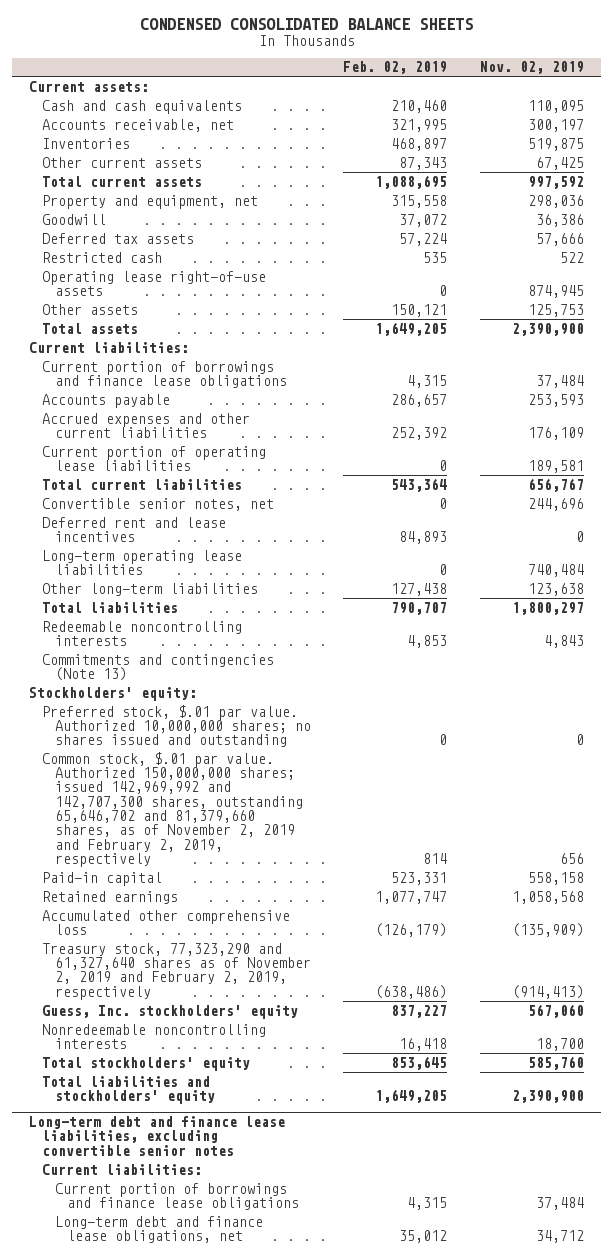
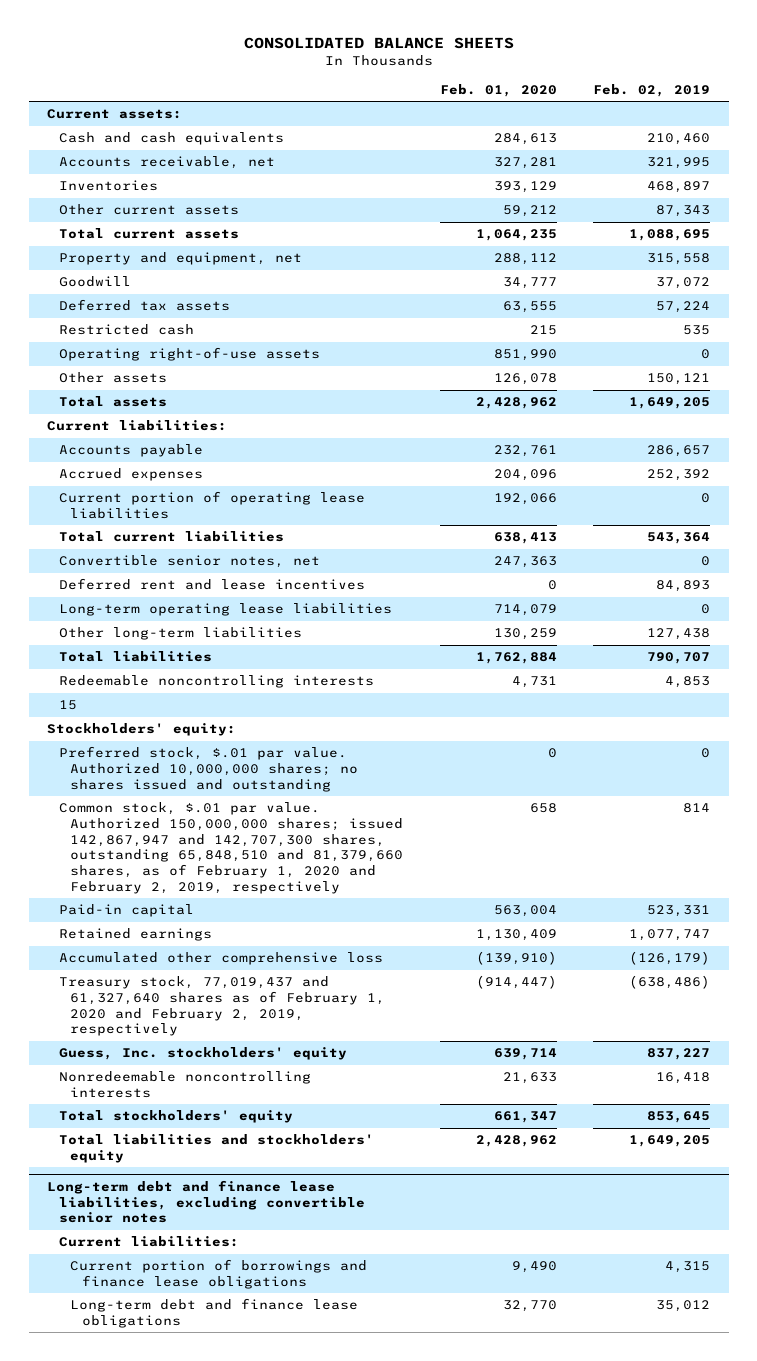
- CONDENSED CONSOLIDATED BALANCE SHEETS
+ CONSOLIDATED BALANCE SHEETS
- | Feb. 02, 2019 | Nov. 02, 2019
+ | Feb. 01, 2020 | Feb. 02, 2019
- Operating lease right-of-use assets | 0 | 874,945
+ Operating right-of-use assets | 851,990 | 0
- Current portion of borrowings and finance lease obligations | 4,315 | 37,484
- Accrued expenses and other current liabilities | 252,392 | 176,109
+ Accrued expenses | 204,096 | 252,392
- Commitments and contingencies (Note 13)
+ 15
- Common stock, $.01 par value. Authorized 150,000,000 shares; issued 142,969,992 and 142,707,300 shares, outstanding 65,646,702 and 81,379,660 shares, as of November 2, 2019 and February 2, 2019, respectively | 814 | 656
+ Common stock, $.01 par value. Authorized 150,000,000 shares; issued 142,867,947 and 142,707,300 shares, outstanding 65,848,510 and 81,379,660 shares, as of February 1, 2020 and February 2, 2019, respectively | 658 | 814
- Treasury stock, 77,323,290 and 61,327,640 shares as of November 2, 2019 and February 2, 2019, respectively | (638,486) | (914,413)
+ Treasury stock, 77,019,437 and 61,327,640 shares as of February 1, 2020 and February 2, 2019, respectively | (914,447) | (638,486)
@ Long-term debt and finance lease liabilities, excluding convertible senior notes
- Long-term debt and finance lease obligations, net | 35,012 | 34,712
+ Long-term debt and finance lease obligations | 32,770 | 35,012

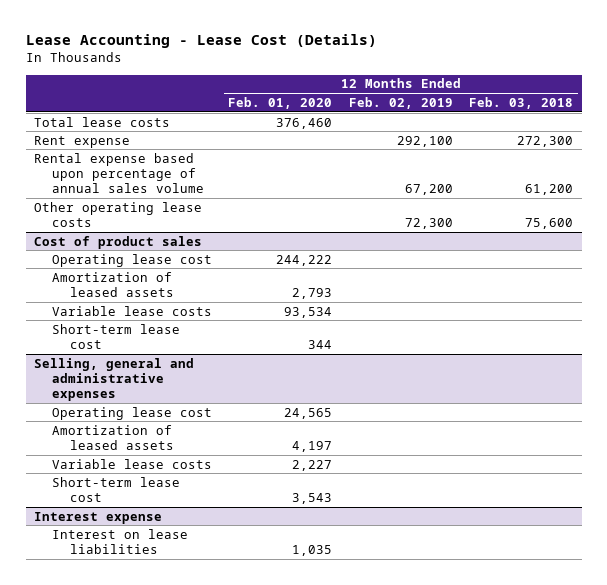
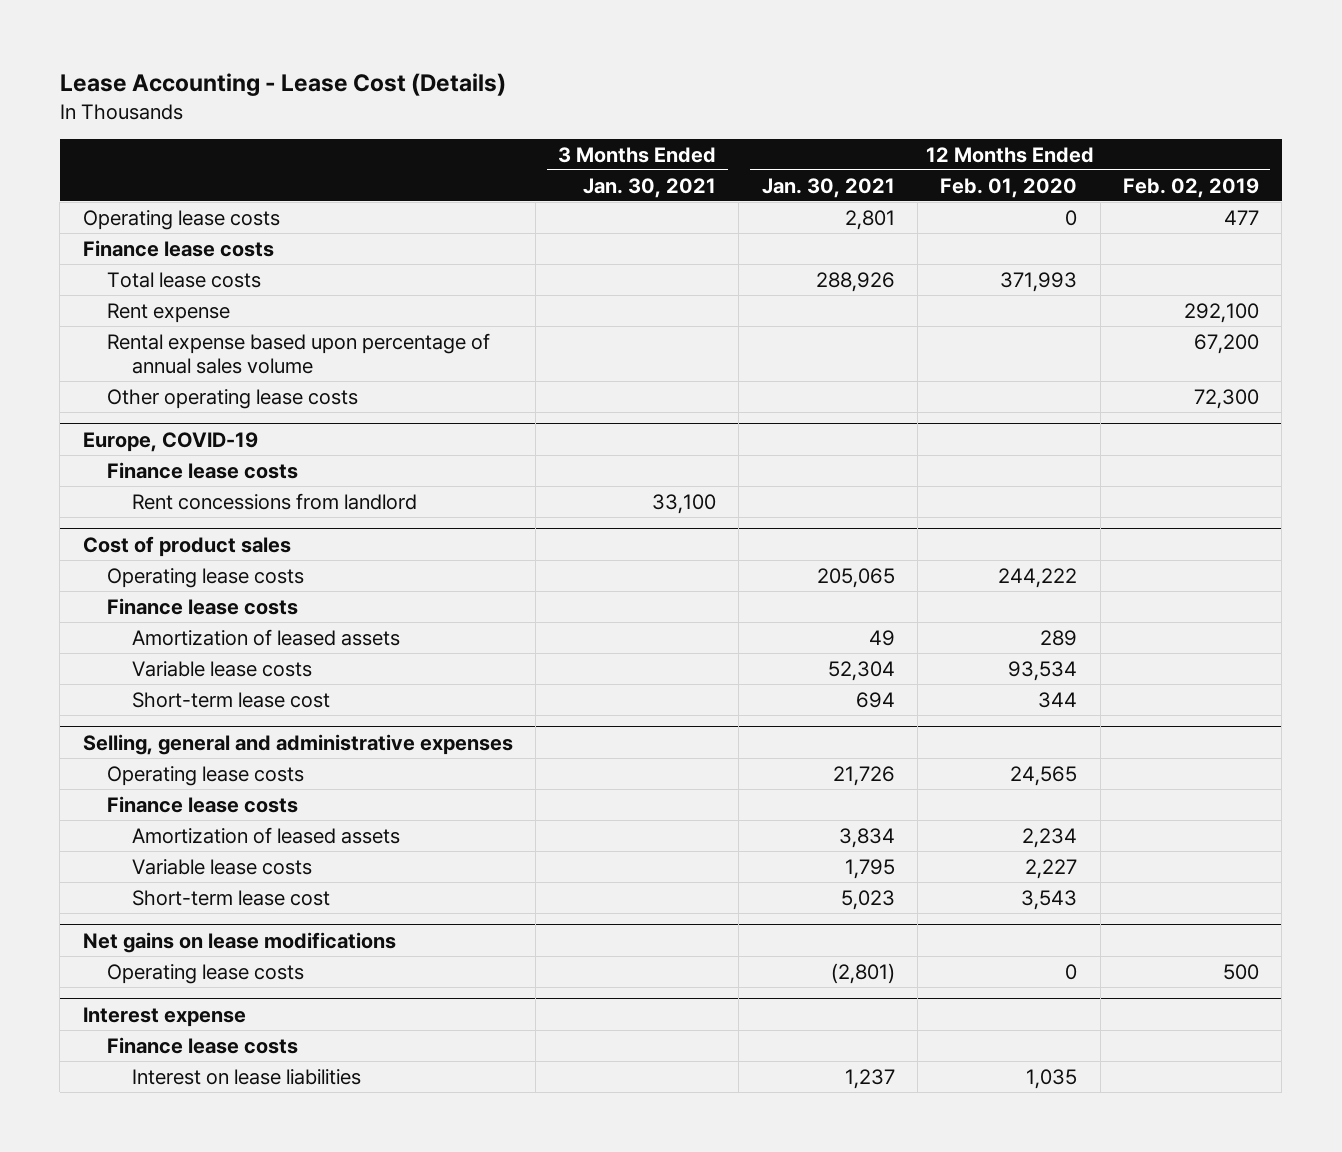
- | 12 Months Ended Feb. 01, 2020 | 12 Months Ended Feb. 02, 2019 | 12 Months Ended Feb. 03, 2018
+ | 3 Months Ended Jan. 30, 2021 | 12 Months Ended Jan. 30, 2021 | 12 Months Ended Feb. 01, 2020 | 12 Months Ended Feb. 02, 2019
- Total lease costs | 376,460 | |
+ Operating lease costs | | 2,801 | 0 | 477
+ Finance lease costs
+ Total lease costs | | 288,926 | 371,993 |
+ Europe, COVID-19
+ Finance lease costs
+ Rent concessions from landlord | 33,100 | | |
@ Cost of product sales
- Operating lease cost | 244,222 | |
- Amortization of leased assets | 2,793 | |
+ Operating lease costs | | 205,065 | 244,222 |
+ Finance lease costs
+ Amortization of leased assets | | 49 | 289 |
@ Selling, general and administrative expenses
- Operating lease cost | 24,565 | |
- Amortization of leased assets | 4,197 | |
+ Operating lease costs | | 21,726 | 24,565 |
+ Finance lease costs
+ Amortization of leased assets | | 3,834 | 2,234 |
+ Net gains on lease modifications
+ Operating lease costs | | (2,801) | 0 | 500
@ Interest expense
+ Finance lease costs

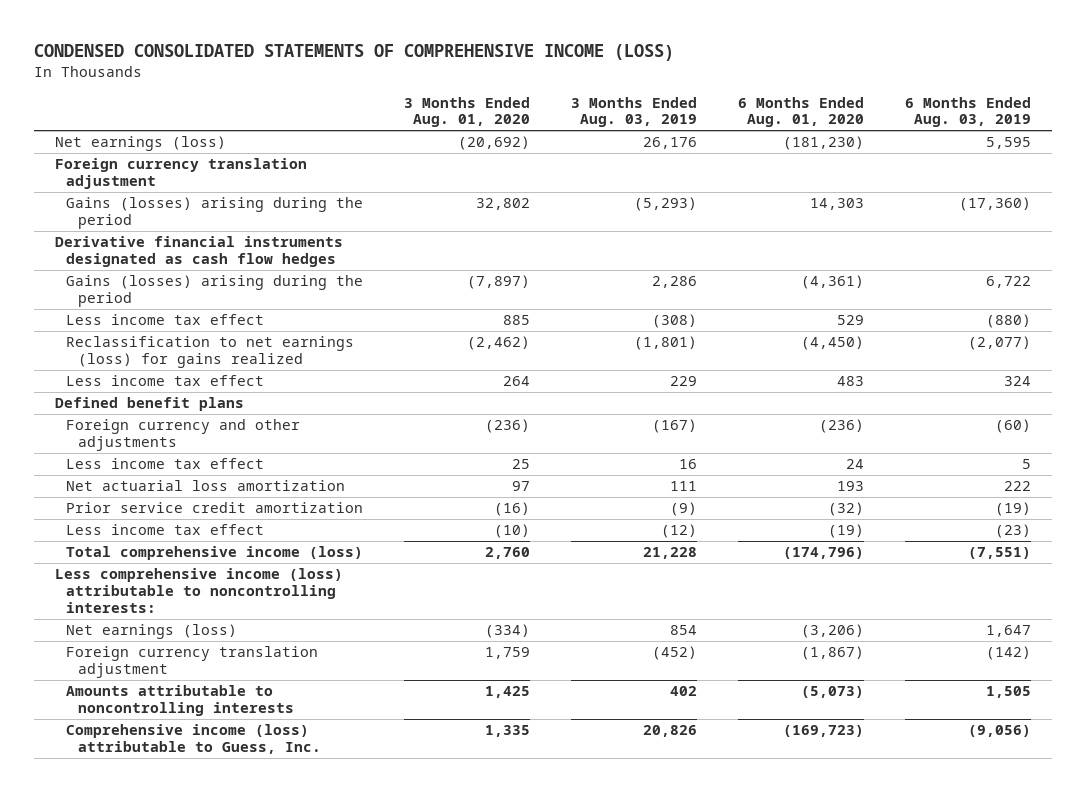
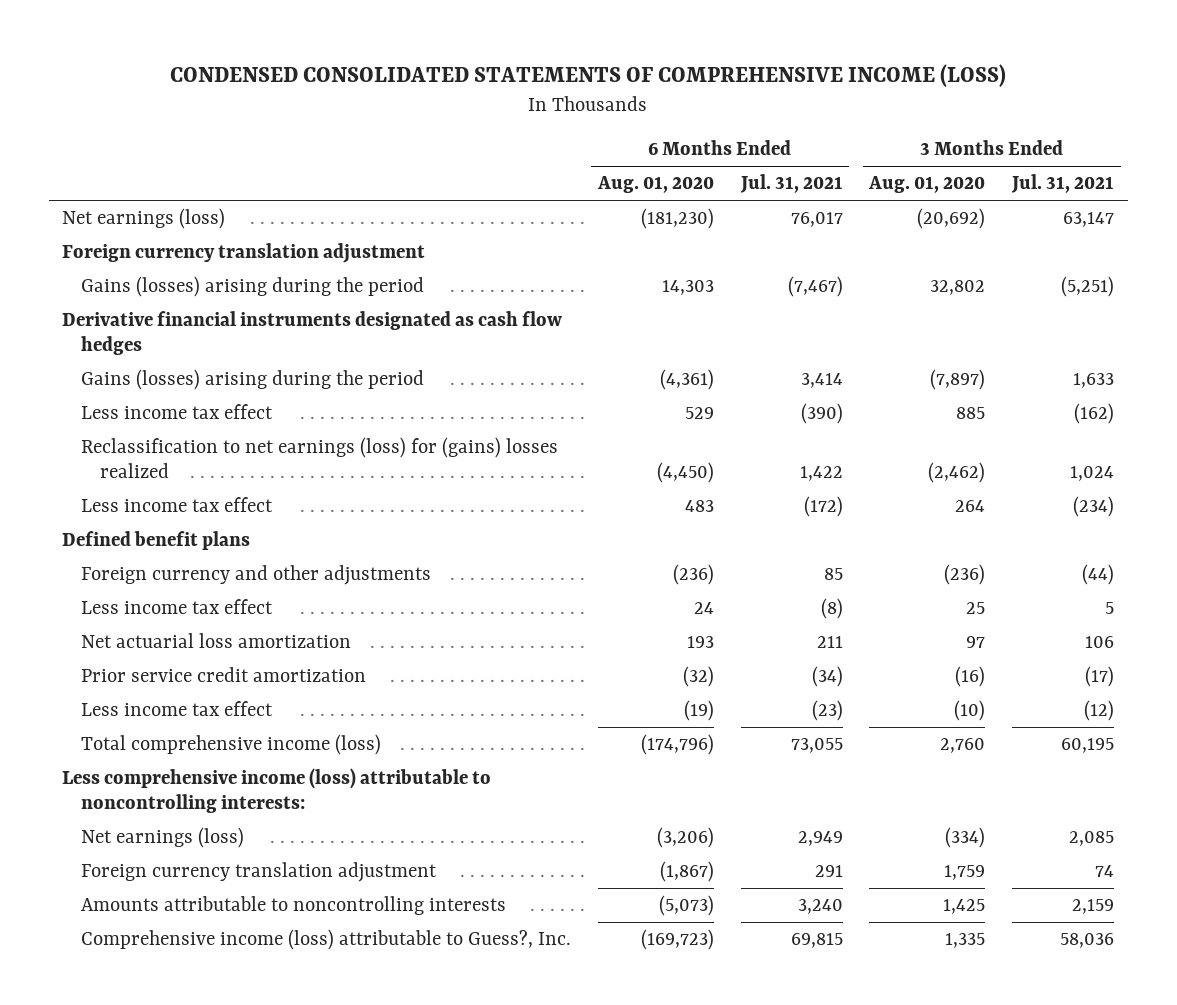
- | 3 Months Ended Aug. 01, 2020 | 3 Months Ended Aug. 03, 2019 | 6 Months Ended Aug. 01, 2020 | 6 Months Ended Aug. 03, 2019
+ | 6 Months Ended Aug. 01, 2020 | 6 Months Ended Jul. 31, 2021 | 3 Months Ended Aug. 01, 2020 | 3 Months Ended Jul. 31, 2021
- Reclassification to net earnings (loss) for gains realized | (2,462) | (1,801) | (4,450) | (2,077)
+ Reclassification to net earnings (loss) for (gains) losses realized | (4,450) | 1,422 | (2,462) | 1,024
- Comprehensive income (loss) attributable to Guess, Inc. | 1,335 | 20,826 | (169,723) | (9,056)
+ Comprehensive income (loss) attributable to Guess?, Inc. | (169,723) | 69,815 | 1,335 | 58,036

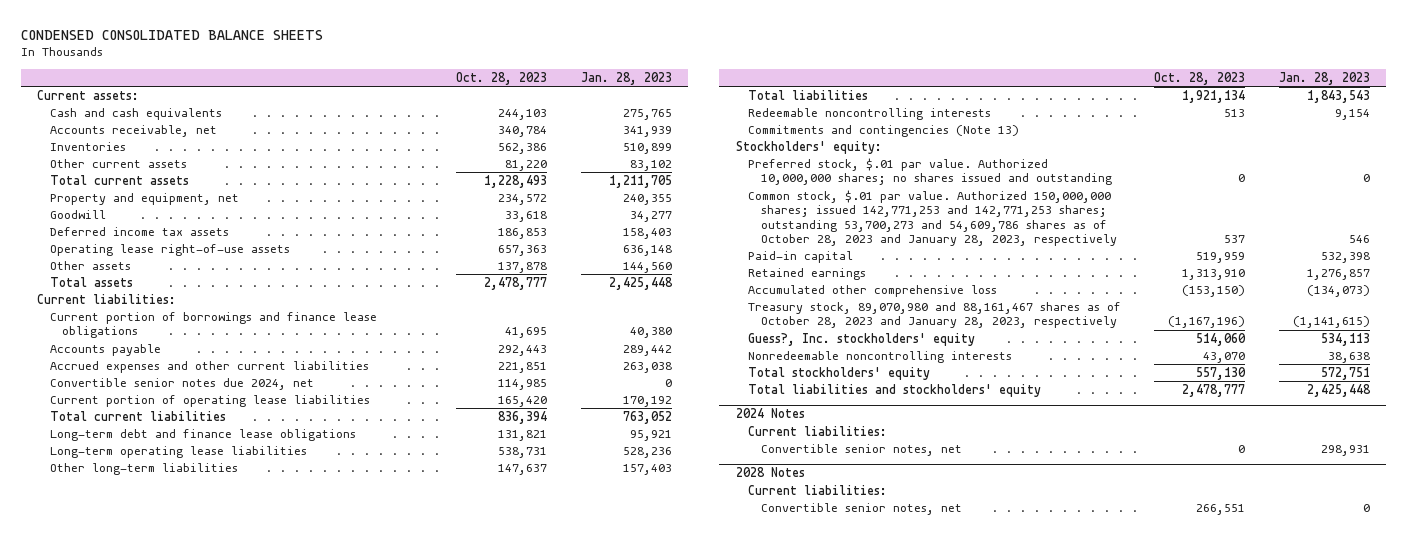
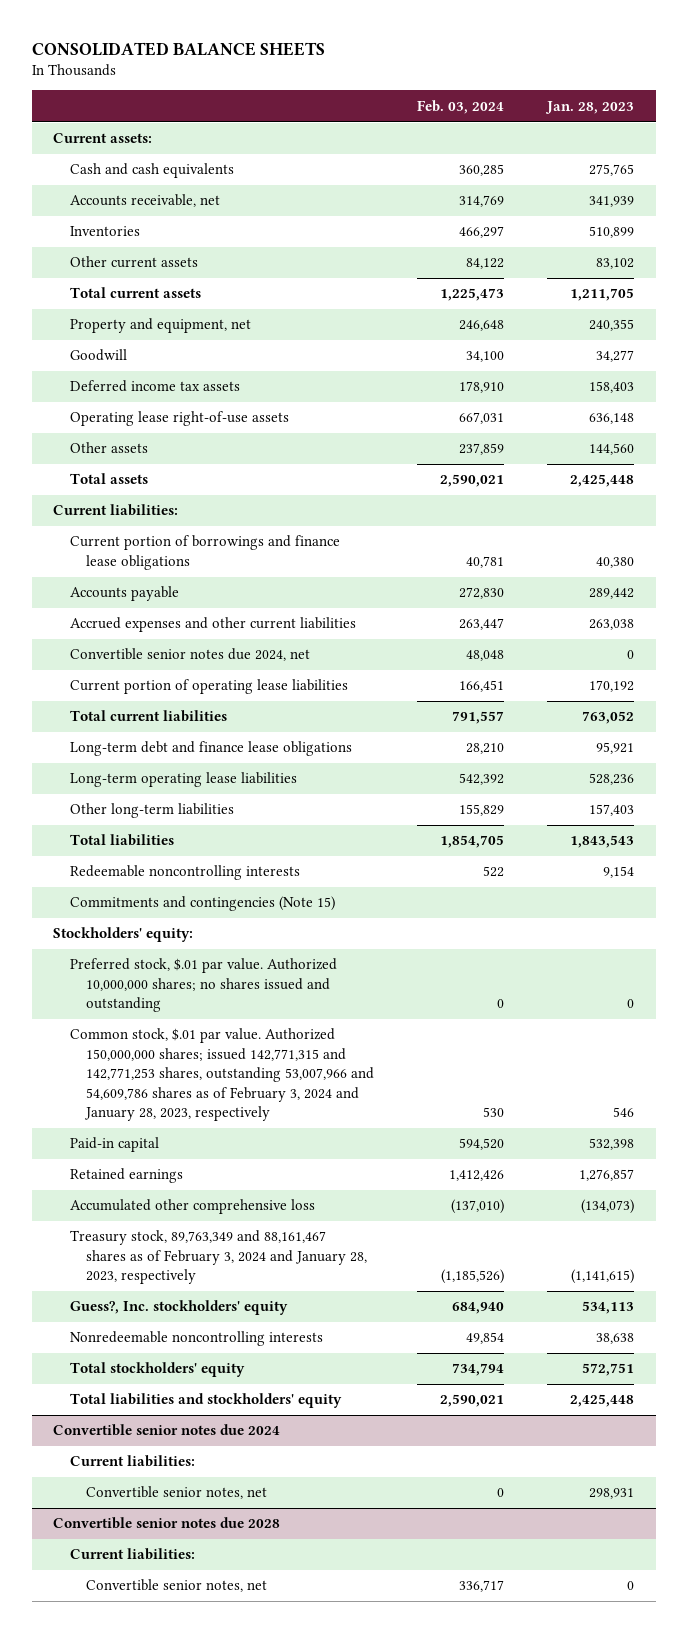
- CONDENSED CONSOLIDATED BALANCE SHEETS
+ CONSOLIDATED BALANCE SHEETS
- | Oct. 28, 2023 | Jan. 28, 2023
+ | Feb. 03, 2024 | Jan. 28, 2023
- Commitments and contingencies (Note 13)
+ Commitments and contingencies (Note 15)
- Common stock, $.01 par value. Authorized 150,000,000 shares; issued 142,771,253 and 142,771,253 shares; outstanding 53,700,273 and 54,609,786 shares as of October 28, 2023 and January 28, 2023, respectively | 537 | 546
+ Common stock, $.01 par value. Authorized 150,000,000 shares; issued 142,771,315 and 142,771,253 shares, outstanding 53,007,966 and 54,609,786 shares as of February 3, 2024 and January 28, 2023, respectively | 530 | 546
- Treasury stock, 89,070,980 and 88,161,467 shares as of October 28, 2023 and January 28, 2023, respectively | (1,167,196) | (1,141,615)
+ Treasury stock, 89,763,349 and 88,161,467 shares as of February 3, 2024 and January 28, 2023, respectively | (1,185,526) | (1,141,615)
- 2024 Notes
+ Convertible senior notes due 2024
- 2028 Notes
+ Convertible senior notes due 2028

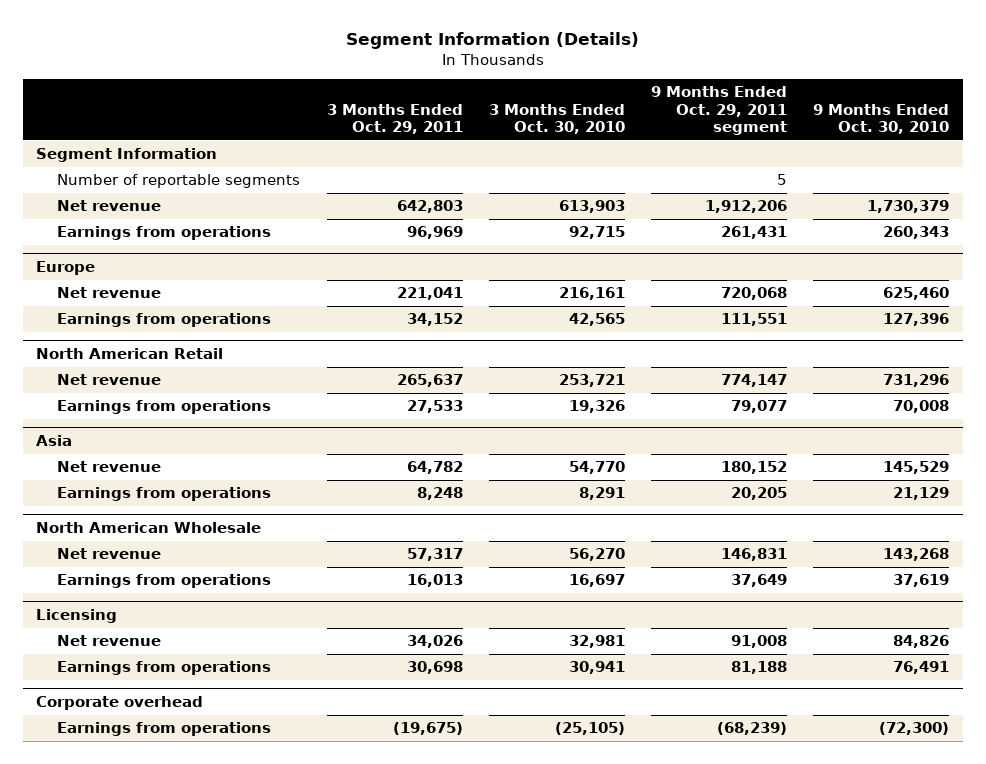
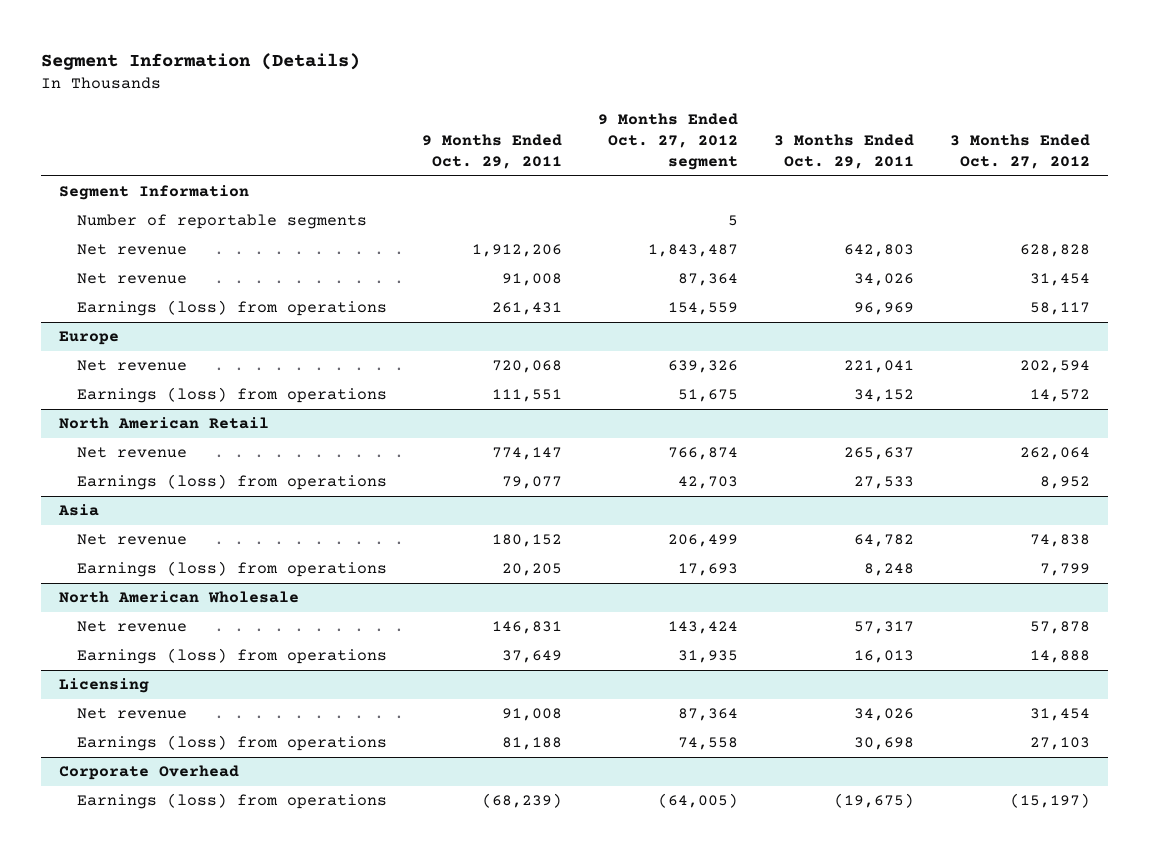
- | 3 Months Ended Oct. 29, 2011 | 3 Months Ended Oct. 30, 2010 | 9 Months Ended Oct. 29, 2011 segment | 9 Months Ended Oct. 30, 2010
+ | 9 Months Ended Oct. 29, 2011 | 9 Months Ended Oct. 27, 2012 segment | 3 Months Ended Oct. 29, 2011 | 3 Months Ended Oct. 27, 2012
- Earnings from operations | 96,969 | 92,715 | 261,431 | 260,343
+ Net revenue | 91,008 | 87,364 | 34,026 | 31,454
+ Earnings (loss) from operations | 261,431 | 154,559 | 96,969 | 58,117
@ Europe
- Earnings from operations | 34,152 | 42,565 | 111,551 | 127,396
+ Earnings (loss) from operations | 111,551 | 51,675 | 34,152 | 14,572
@ North American Retail
- Earnings from operations | 27,533 | 19,326 | 79,077 | 70,008
+ Earnings (loss) from operations | 79,077 | 42,703 | 27,533 | 8,952
@ Asia
- Earnings from operations | 8,248 | 8,291 | 20,205 | 21,129
+ Earnings (loss) from operations | 20,205 | 17,693 | 8,248 | 7,799
@ North American Wholesale
- Earnings from operations | 16,013 | 16,697 | 37,649 | 37,619
+ Earnings (loss) from operations | 37,649 | 31,935 | 16,013 | 14,888
@ Licensing
- Earnings from operations | 30,698 | 30,941 | 81,188 | 76,491
- Corporate overhead
- Earnings from operations | (19,675) | (25,105) | (68,239) | (72,300)
@ Licensing
+ Earnings (loss) from operations | 81,188 | 74,558 | 30,698 | 27,103
+ Corporate Overhead
+ Earnings (loss) from operations | (68,239) | (64,005) | (19,675) | (15,197)

